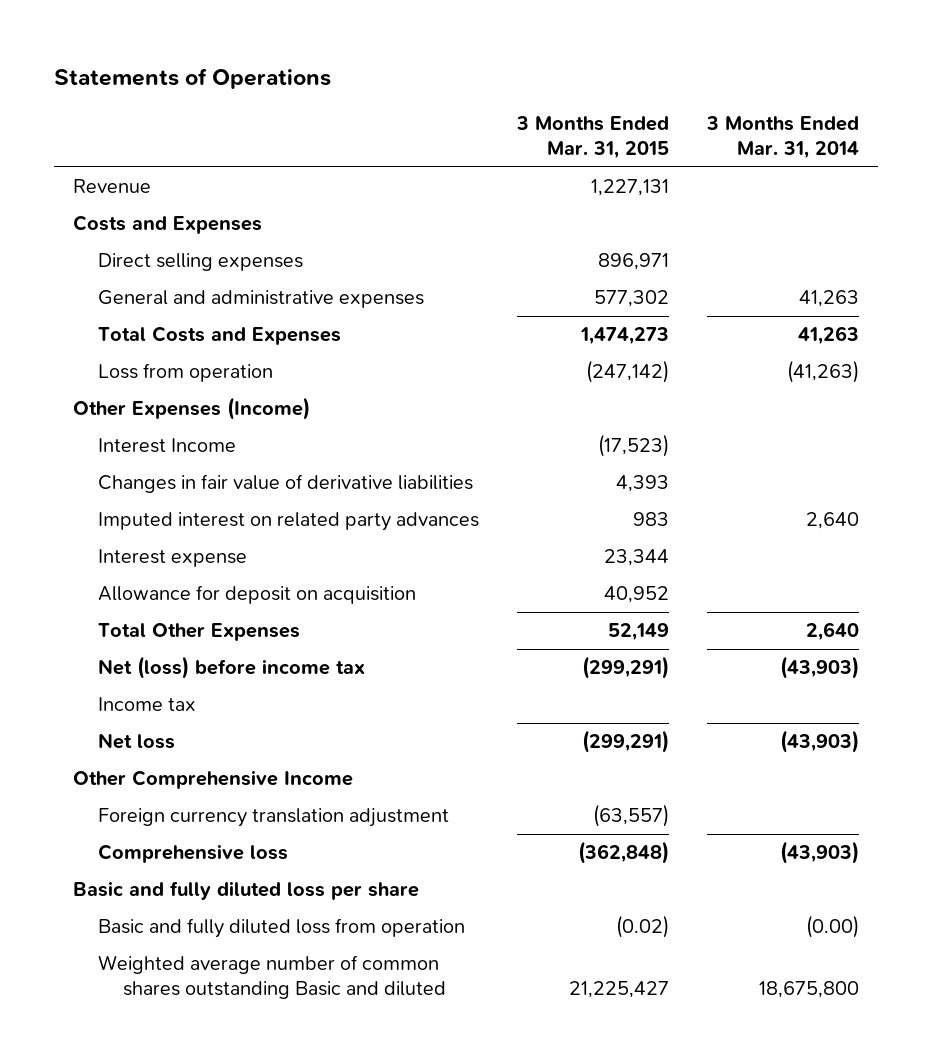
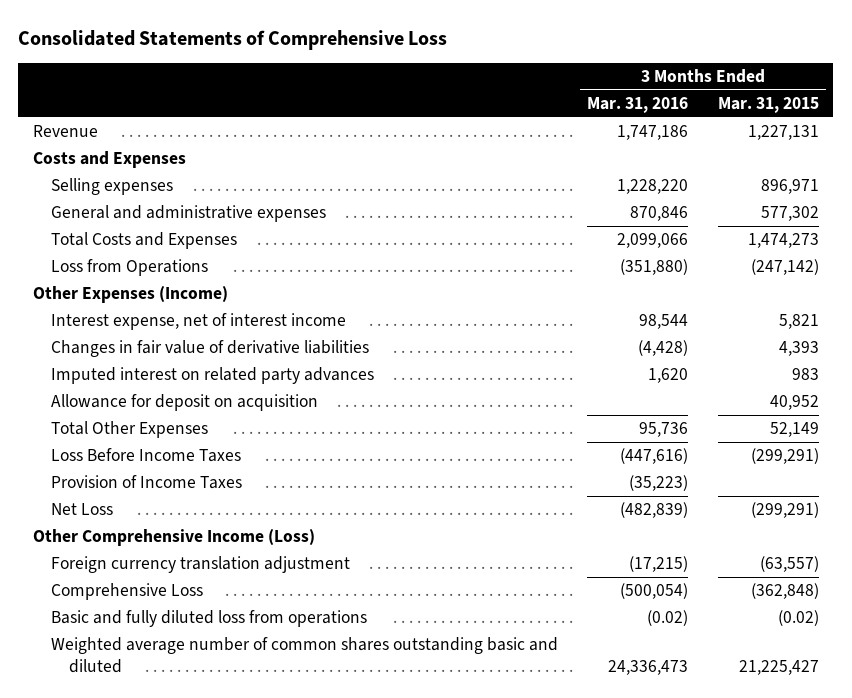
- Statements of Operations
+ Consolidated Statements of Comprehensive Loss
- | 3 Months Ended Mar. 31, 2015 | 3 Months Ended Mar. 31, 2014
+ | 3 Months Ended Mar. 31, 2016 | 3 Months Ended Mar. 31, 2015
- Direct selling expenses | 896,971 |
+ Selling expenses | 1,228,220 | 896,971
- Loss from operation | (247,142) | (41,263)
+ Loss from Operations | (351,880) | (247,142)
- Interest Income | (17,523) |
+ Interest expense, net of interest income | 98,544 | 5,821
- Interest expense | 23,344 |
- Net (loss) before income tax | (299,291) | (43,903)
- Income tax
- Net loss | (299,291) | (43,903)
- Other Comprehensive Income
+ Loss Before Income Taxes | (447,616) | (299,291)
+ Provision of Income Taxes | (35,223) |
+ Net Loss | (482,839) | (299,291)
+ Other Comprehensive Income (Loss)
- Comprehensive loss | (362,848) | (43,903)
- Basic and fully diluted loss per share
- Basic and fully diluted loss from operation | (0.02) | (0.00)
- Weighted average number of common shares outstanding Basic and diluted | 21,225,427 | 18,675,800
+ Comprehensive Loss | (500,054) | (362,848)
+ Basic and fully diluted loss from operations | (0.02) | (0.02)
+ Weighted average number of common shares outstanding basic and diluted | 24,336,473 | 21,225,427

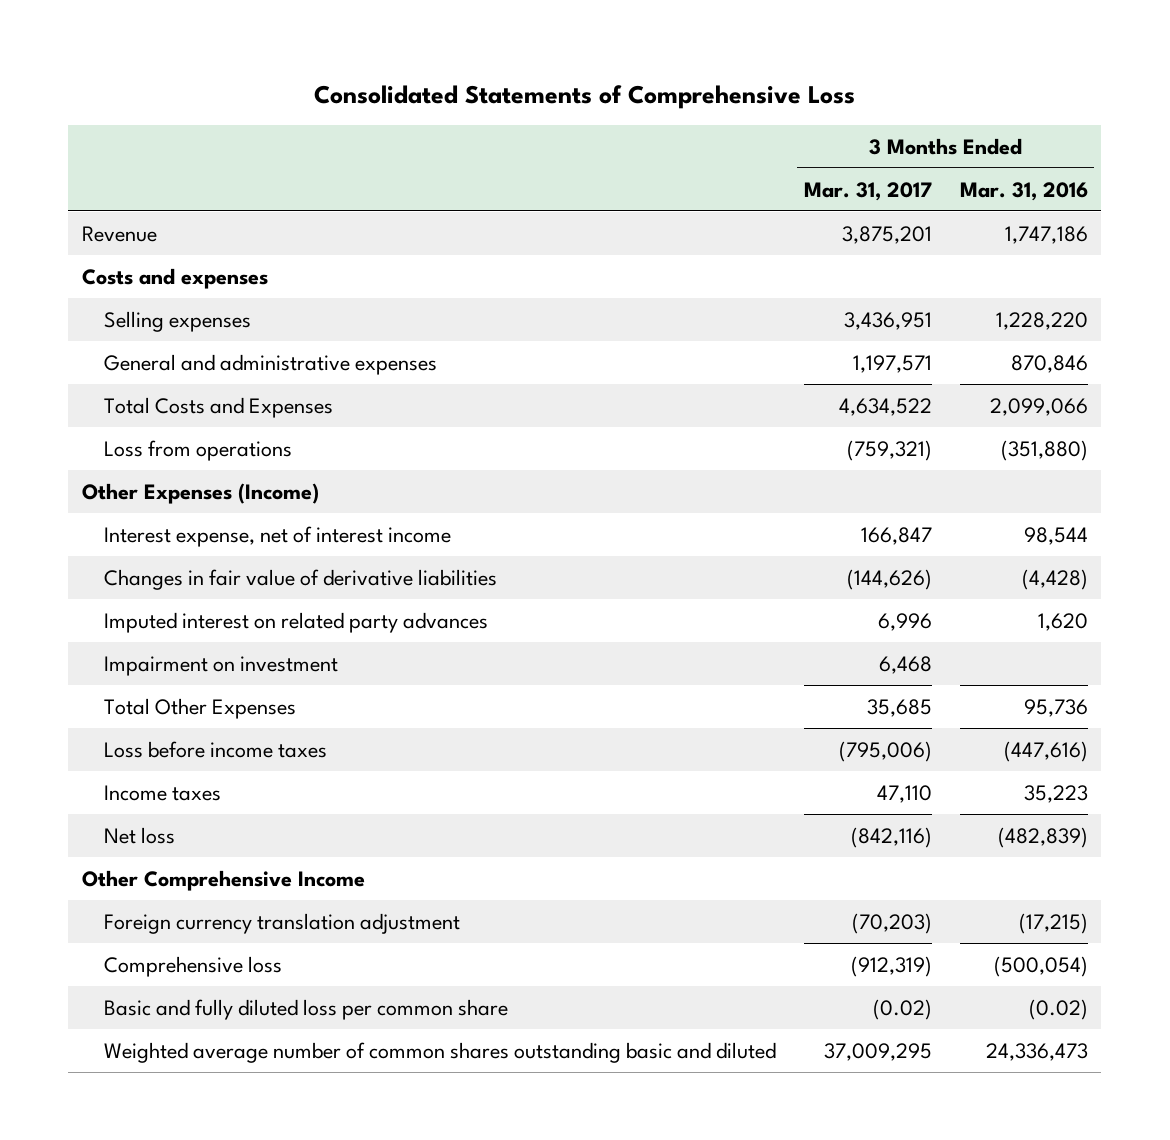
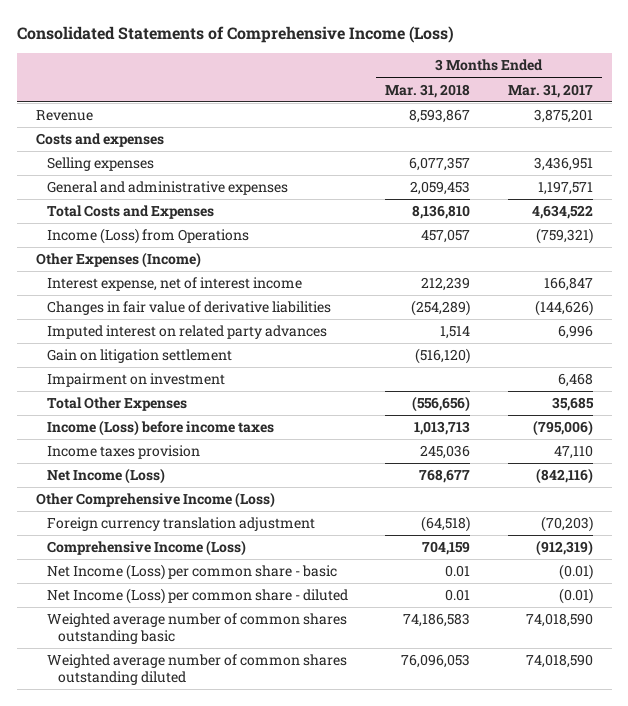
- Consolidated Statements of Comprehensive Loss
+ Consolidated Statements of Comprehensive Income (Loss)
- | 3 Months Ended Mar. 31, 2017 | 3 Months Ended Mar. 31, 2016
+ | 3 Months Ended Mar. 31, 2018 | 3 Months Ended Mar. 31, 2017
- Loss from operations | (759,321) | (351,880)
+ Income (Loss) from Operations | 457,057 | (759,321)
+ Gain on litigation settlement | (516,120) |
- Loss before income taxes | (795,006) | (447,616)
- Income taxes | 47,110 | 35,223
- Net loss | (842,116) | (482,839)
- Other Comprehensive Income
+ Income (Loss) before income taxes | 1,013,713 | (795,006)
+ Income taxes provision | 245,036 | 47,110
+ Net Income (Loss) | 768,677 | (842,116)
+ Other Comprehensive Income (Loss)
- Comprehensive loss | (912,319) | (500,054)
- Basic and fully diluted loss per common share | (0.02) | (0.02)
- Weighted average number of common shares outstanding basic and diluted | 37,009,295 | 24,336,473
+ Comprehensive Income (Loss) | 704,159 | (912,319)
+ Net Income (Loss) per common share - basic | 0.01 | (0.01)
+ Net Income (Loss) per common share - diluted | 0.01 | (0.01)
+ Weighted average number of common shares outstanding basic | 74,186,583 | 74,018,590
+ Weighted average number of common shares outstanding diluted | 76,096,053 | 74,018,590

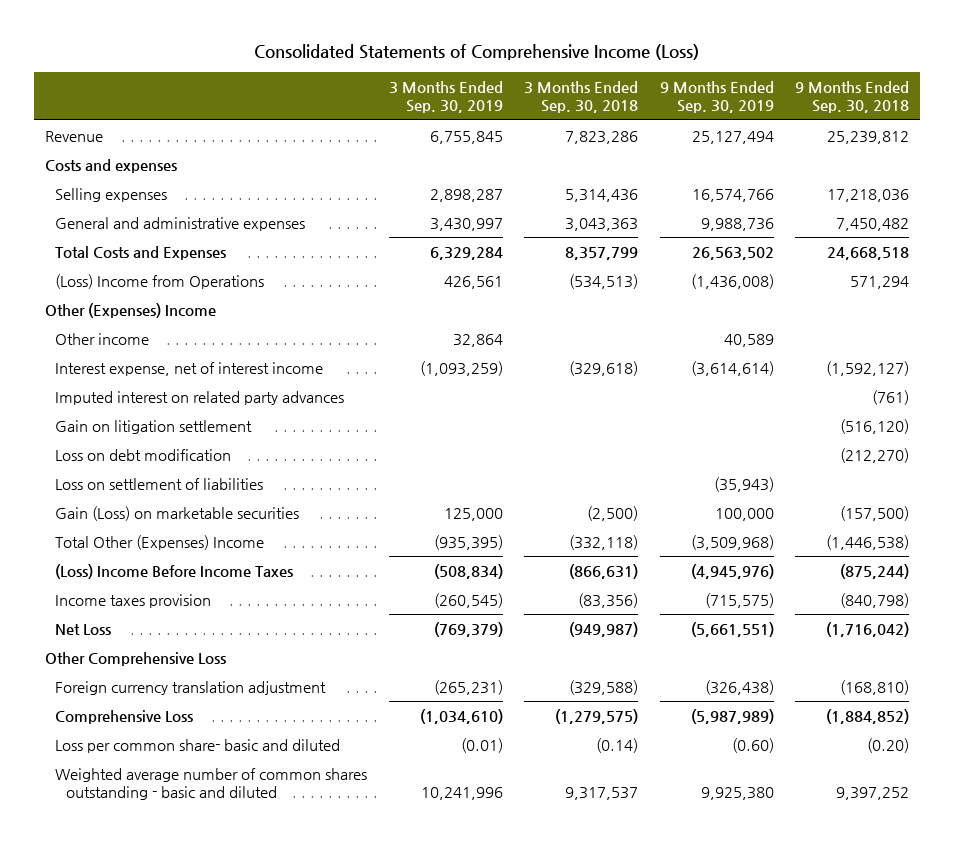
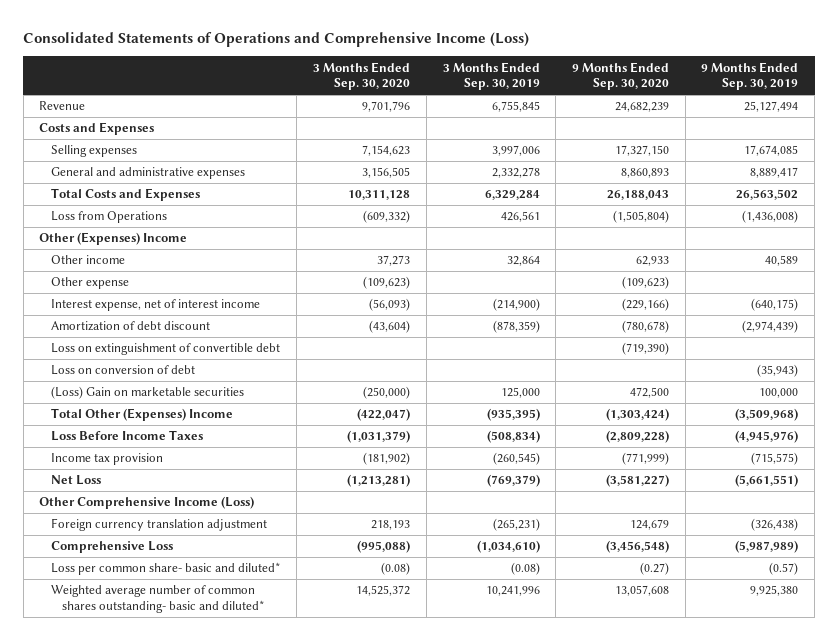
- Consolidated Statements of Comprehensive Income (Loss)
+ Consolidated Statements of Operations and Comprehensive Income (Loss)
- | 3 Months Ended Sep. 30, 2019 | 3 Months Ended Sep. 30, 2018 | 9 Months Ended Sep. 30, 2019 | 9 Months Ended Sep. 30, 2018
+ | 3 Months Ended Sep. 30, 2020 | 3 Months Ended Sep. 30, 2019 | 9 Months Ended Sep. 30, 2020 | 9 Months Ended Sep. 30, 2019
- Costs and expenses
- Selling expenses | 2,898,287 | 5,314,436 | 16,574,766 | 17,218,036
- General and administrative expenses | 3,430,997 | 3,043,363 | 9,988,736 | 7,450,482
+ Costs and Expenses
+ Selling expenses | 7,154,623 | 3,997,006 | 17,327,150 | 17,674,085
+ General and administrative expenses | 3,156,505 | 2,332,278 | 8,860,893 | 8,889,417
- (Loss) Income from Operations | 426,561 | (534,513) | (1,436,008) | 571,294
+ Loss from Operations | (609,332) | 426,561 | (1,505,804) | (1,436,008)
- Interest expense, net of interest income | (1,093,259) | (329,618) | (3,614,614) | (1,592,127)
- Imputed interest on related party advances | | | | (761)
- Gain on litigation settlement | | | | (516,120)
- Loss on debt modification | | | | (212,270)
- Loss on settlement of liabilities | | | (35,943) |
- Gain (Loss) on marketable securities | 125,000 | (2,500) | 100,000 | (157,500)
+ Other expense | (109,623) | | (109,623) |
+ Interest expense, net of interest income | (56,093) | (214,900) | (229,166) | (640,175)
+ Amortization of debt discount | (43,604) | (878,359) | (780,678) | (2,974,439)
+ Loss on extinguishment of convertible debt | | | (719,390) |
+ Loss on conversion of debt | | | | (35,943)
+ (Loss) Gain on marketable securities | (250,000) | 125,000 | 472,500 | 100,000
- (Loss) Income Before Income Taxes | (508,834) | (866,631) | (4,945,976) | (875,244)
- Income taxes provision | (260,545) | (83,356) | (715,575) | (840,798)
+ Loss Before Income Taxes | (1,031,379) | (508,834) | (2,809,228) | (4,945,976)
+ Income tax provision | (181,902) | (260,545) | (771,999) | (715,575)
- Other Comprehensive Loss
+ Other Comprehensive Income (Loss)
- Loss per common share- basic and diluted | (0.01) | (0.14) | (0.60) | (0.20)
- Weighted average number of common shares outstanding - basic and diluted | 10,241,996 | 9,317,537 | 9,925,380 | 9,397,252
+ Loss per common share- basic and diluted* | (0.08) | (0.08) | (0.27) | (0.57)
+ Weighted average number of common shares outstanding- basic and diluted* | 14,525,372 | 10,241,996 | 13,057,608 | 9,925,380

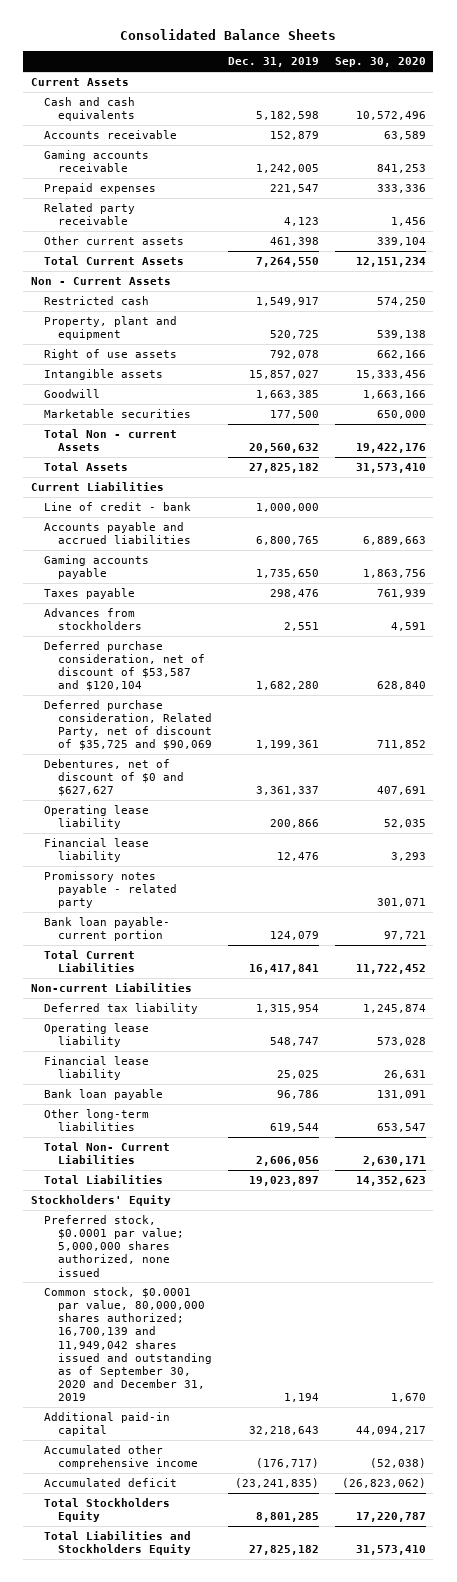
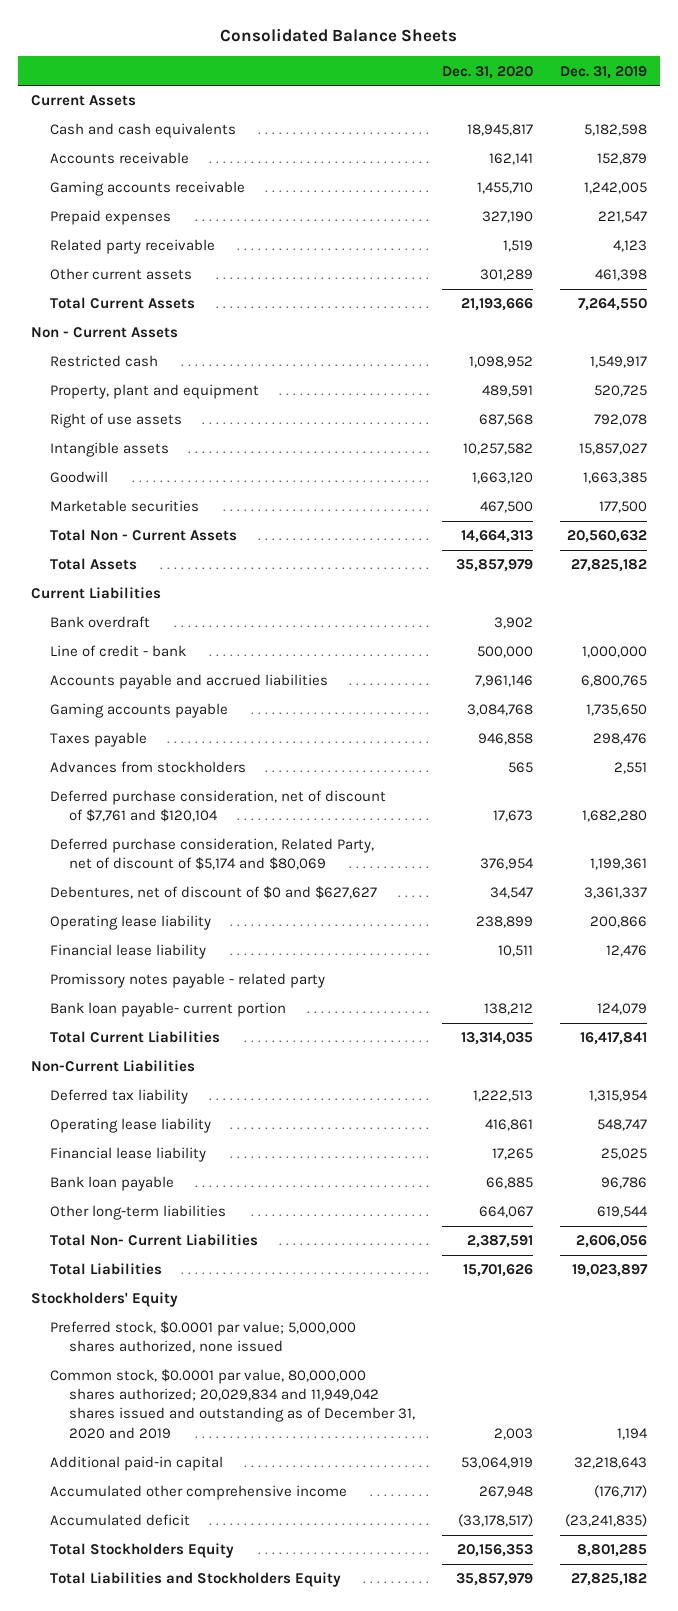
- | Dec. 31, 2019 | Sep. 30, 2020
+ | Dec. 31, 2020 | Dec. 31, 2019
- Total Non - current Assets | 20,560,632 | 19,422,176
+ Total Non - Current Assets | 14,664,313 | 20,560,632
+ Bank overdraft | 3,902 |
- Deferred purchase consideration, net of discount of $53,587 and $120,104 | 1,682,280 | 628,840
- Deferred purchase consideration, Related Party, net of discount of $35,725 and $90,069 | 1,199,361 | 711,852
+ Deferred purchase consideration, net of discount of $7,761 and $120,104 | 17,673 | 1,682,280
+ Deferred purchase consideration, Related Party, net of discount of $5,174 and $80,069 | 376,954 | 1,199,361
- Non-current Liabilities
+ Non-Current Liabilities
- Common stock, $0.0001 par value, 80,000,000 shares authorized; 16,700,139 and 11,949,042 shares issued and outstanding as of September 30, 2020 and December 31, 2019 | 1,194 | 1,670
+ Common stock, $0.0001 par value, 80,000,000 shares authorized; 20,029,834 and 11,949,042 shares issued and outstanding as of December 31, 2020 and 2019 | 2,003 | 1,194

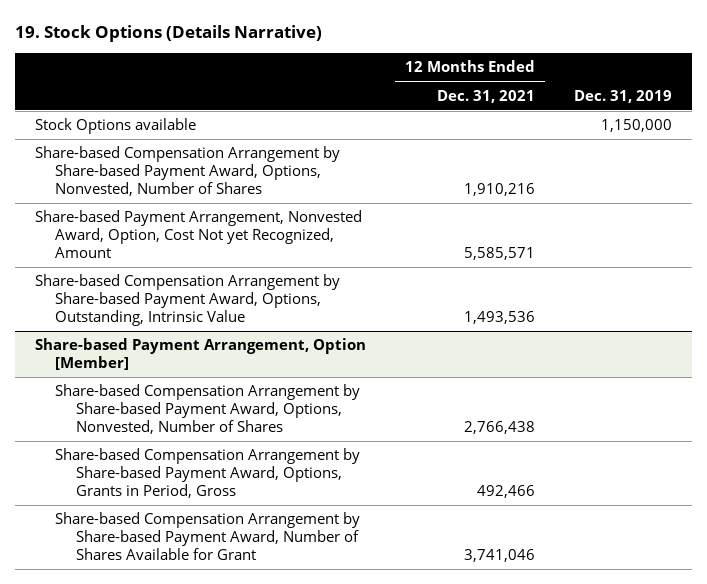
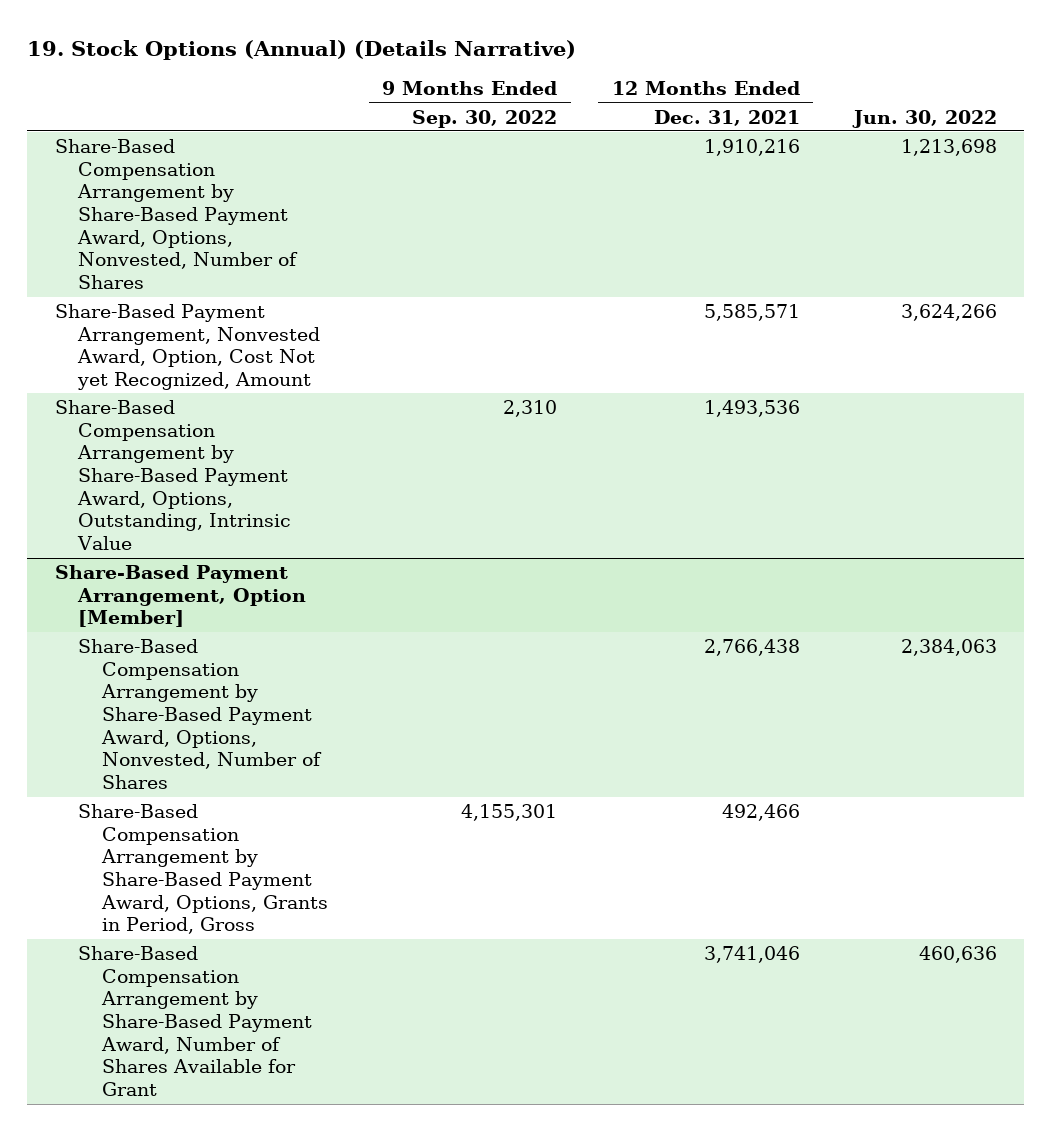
- 19. Stock Options (Details Narrative)
+ 19. Stock Options (Annual) (Details Narrative)
- | 12 Months Ended Dec. 31, 2021 | Dec. 31, 2019
+ | 9 Months Ended Sep. 30, 2022 | 12 Months Ended Dec. 31, 2021 | Jun. 30, 2022
- Stock Options available | | 1,150,000
- Share-based Compensation Arrangement by Share-based Payment Award, Options, Nonvested, Number of Shares | 1,910,216 |
- Share-based Payment Arrangement, Nonvested Award, Option, Cost Not yet Recognized, Amount | 5,585,571 |
- Share-based Compensation Arrangement by Share-based Payment Award, Options, Outstanding, Intrinsic Value | 1,493,536 |
- Share-based Payment Arrangement, Option [Member]
- Share-based Compensation Arrangement by Share-based Payment Award, Options, Nonvested, Number of Shares | 2,766,438 |
- Share-based Compensation Arrangement by Share-based Payment Award, Options, Grants in Period, Gross | 492,466 |
- Share-based Compensation Arrangement by Share-based Payment Award, Number of Shares Available for Grant | 3,741,046 |
+ Share-Based Compensation Arrangement by Share-Based Payment Award, Options, Nonvested, Number of Shares | | 1,910,216 | 1,213,698
+ Share-Based Payment Arrangement, Nonvested Award, Option, Cost Not yet Recognized, Amount | | 5,585,571 | 3,624,266
+ Share-Based Compensation Arrangement by Share-Based Payment Award, Options, Outstanding, Intrinsic Value | 2,310 | 1,493,536 |
+ Share-Based Payment Arrangement, Option [Member]
+ Share-Based Compensation Arrangement by Share-Based Payment Award, Options, Nonvested, Number of Shares | | 2,766,438 | 2,384,063
+ Share-Based Compensation Arrangement by Share-Based Payment Award, Options, Grants in Period, Gross | 4,155,301 | 492,466 |
+ Share-Based Compensation Arrangement by Share-Based Payment Award, Number of Shares Available for Grant | | 3,741,046 | 460,636

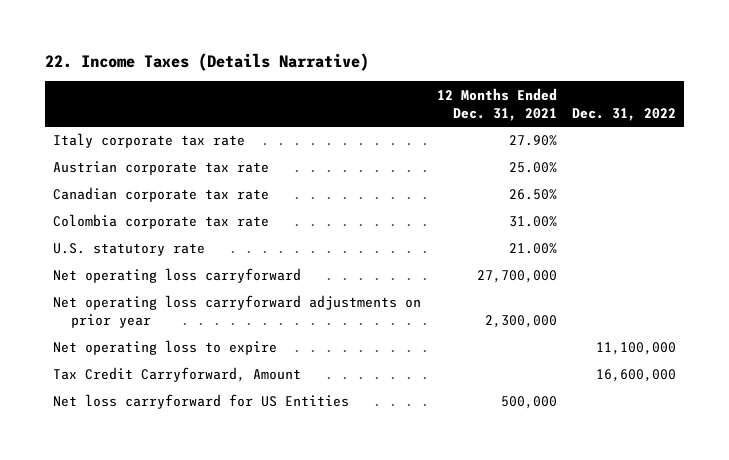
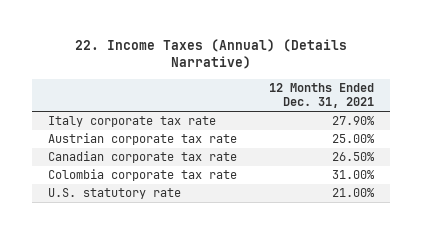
- 22. Income Taxes (Details Narrative)
+ 22. Income Taxes (Annual) (Details Narrative)
- | 12 Months Ended Dec. 31, 2021 | Dec. 31, 2022
+ | 12 Months Ended Dec. 31, 2021
- Net operating loss carryforward | 27,700,000 |
- Net operating loss carryforward adjustments on prior year | 2,300,000 |
- Net operating loss to expire | | 11,100,000
- Tax Credit Carryforward, Amount | | 16,600,000
- Net loss carryforward for US Entities | 500,000 |

